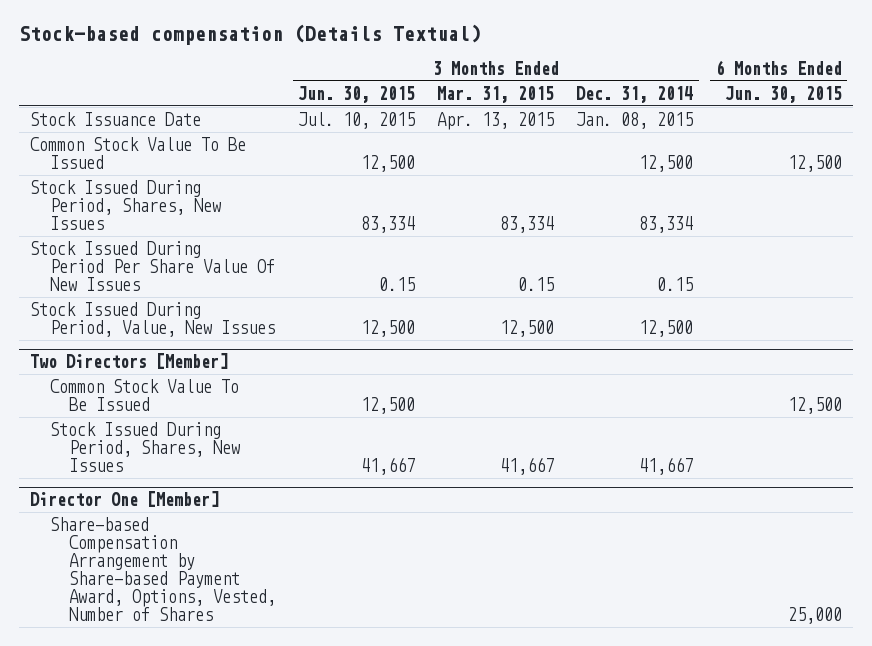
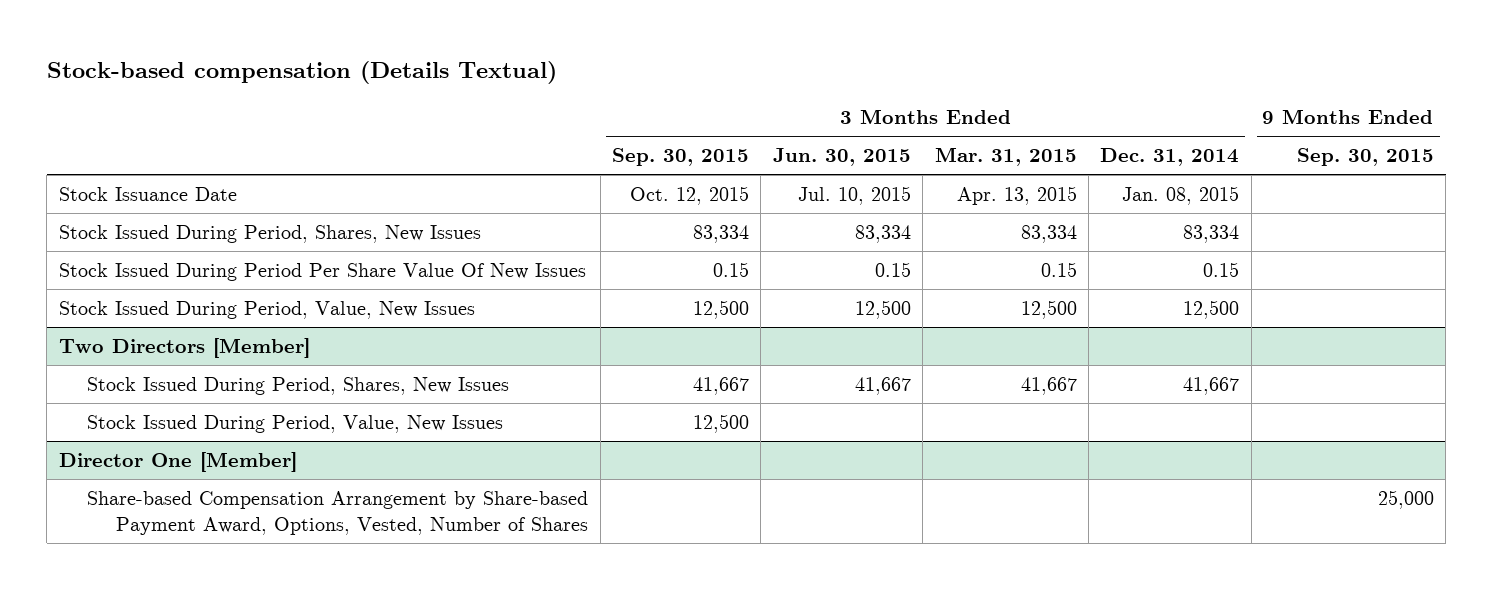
- | 3 Months Ended Jun. 30, 2015 | 3 Months Ended Mar. 31, 2015 | 3 Months Ended Dec. 31, 2014 | 6 Months Ended Jun. 30, 2015
+ | 3 Months Ended Sep. 30, 2015 | 3 Months Ended Jun. 30, 2015 | 3 Months Ended Mar. 31, 2015 | 3 Months Ended Dec. 31, 2014 | 9 Months Ended Sep. 30, 2015
- Common Stock Value To Be Issued | 12,500 | | 12,500 | 12,500
@ Two Directors [Member]
- Common Stock Value To Be Issued | 12,500 | | | 12,500
+ Stock Issued During Period, Value, New Issues | 12,500 | | | |

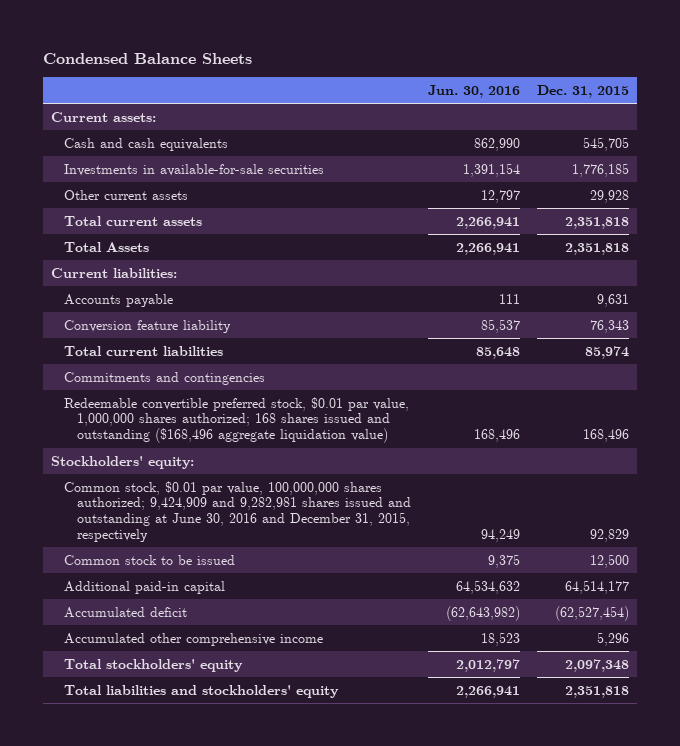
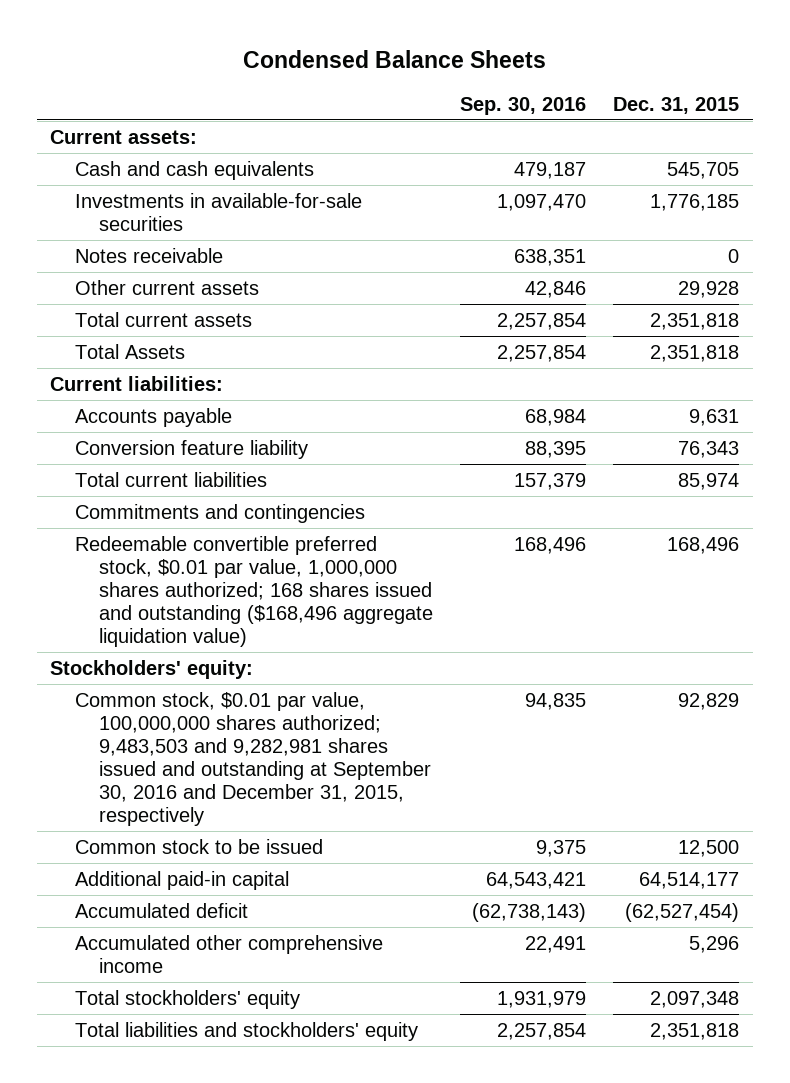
- | Jun. 30, 2016 | Dec. 31, 2015
+ | Sep. 30, 2016 | Dec. 31, 2015
+ Notes receivable | 638,351 | 0
- Common stock, $0.01 par value, 100,000,000 shares authorized; 9,424,909 and 9,282,981 shares issued and outstanding at June 30, 2016 and December 31, 2015, respectively | 94,249 | 92,829
+ Common stock, $0.01 par value, 100,000,000 shares authorized; 9,483,503 and 9,282,981 shares issued and outstanding at September 30, 2016 and December 31, 2015, respectively | 94,835 | 92,829

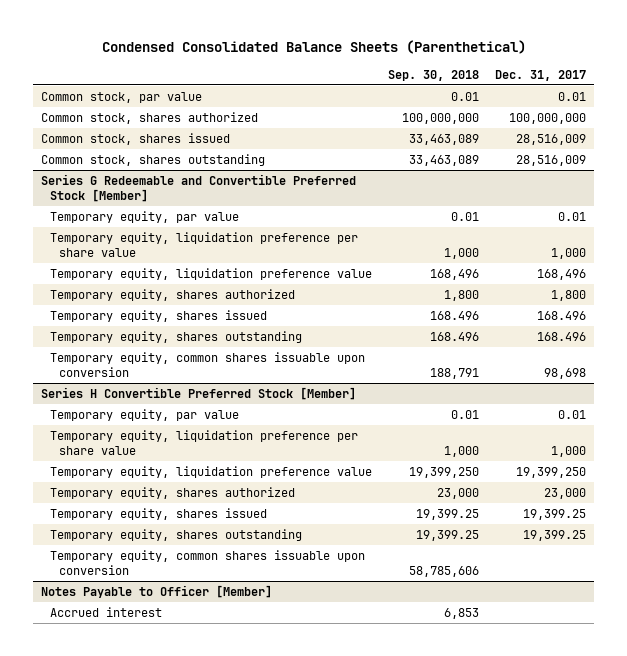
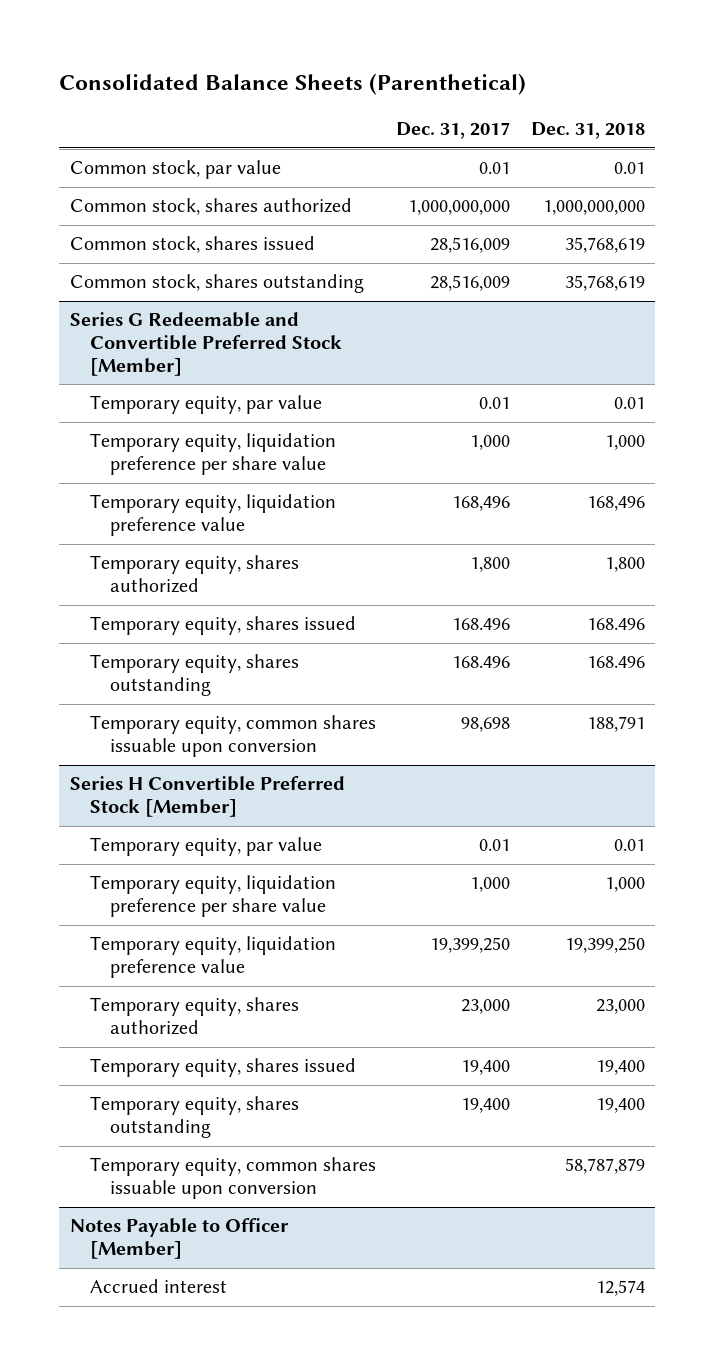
- Condensed Consolidated Balance Sheets (Parenthetical)
+ Consolidated Balance Sheets (Parenthetical)
- | Sep. 30, 2018 | Dec. 31, 2017
+ | Dec. 31, 2017 | Dec. 31, 2018
- Common stock, shares authorized | 100,000,000 | 100,000,000
+ Common stock, shares authorized | 1,000,000,000 | 1,000,000,000
@ Series H Convertible Preferred Stock [Member]
- Temporary equity, shares issued | 19,399.25 | 19,399.25
- Temporary equity, shares outstanding | 19,399.25 | 19,399.25
+ Temporary equity, shares issued | 19,400 | 19,400
+ Temporary equity, shares outstanding | 19,400 | 19,400

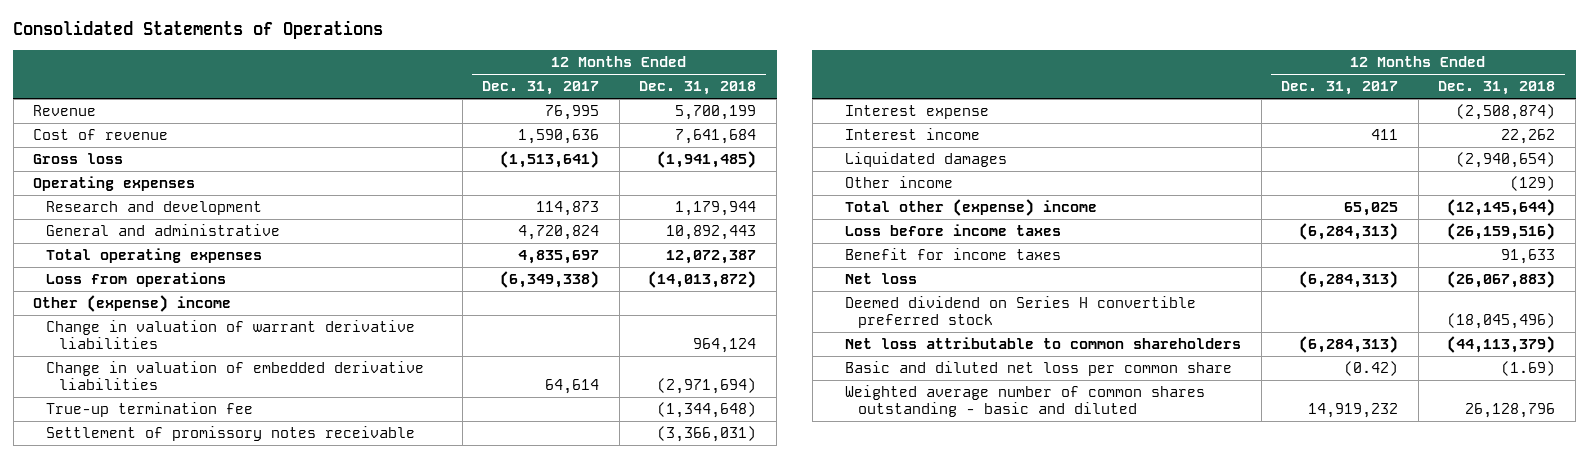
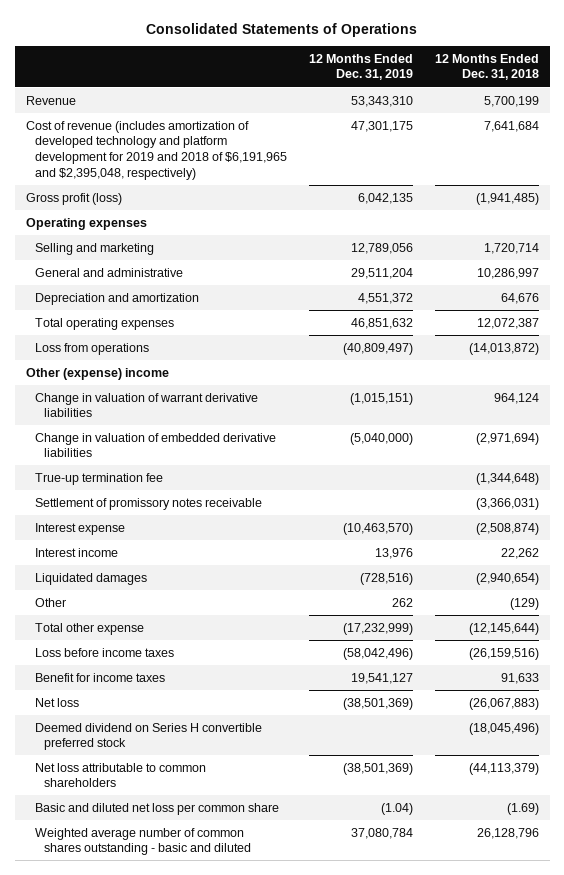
- | 12 Months Ended Dec. 31, 2017 | 12 Months Ended Dec. 31, 2018
+ | 12 Months Ended Dec. 31, 2019 | 12 Months Ended Dec. 31, 2018
- Cost of revenue | 1,590,636 | 7,641,684
- Gross loss | (1,513,641) | (1,941,485)
+ Cost of revenue (includes amortization of developed technology and platform development for 2019 and 2018 of $6,191,965 and $2,395,048, respectively) | 47,301,175 | 7,641,684
+ Gross profit (loss) | 6,042,135 | (1,941,485)
- Research and development | 114,873 | 1,179,944
- General and administrative | 4,720,824 | 10,892,443
+ Selling and marketing | 12,789,056 | 1,720,714
+ General and administrative | 29,511,204 | 10,286,997
+ Depreciation and amortization | 4,551,372 | 64,676
- Other income | | (129)
- Total other (expense) income | 65,025 | (12,145,644)
+ Other | 262 | (129)
+ Total other expense | (17,232,999) | (12,145,644)

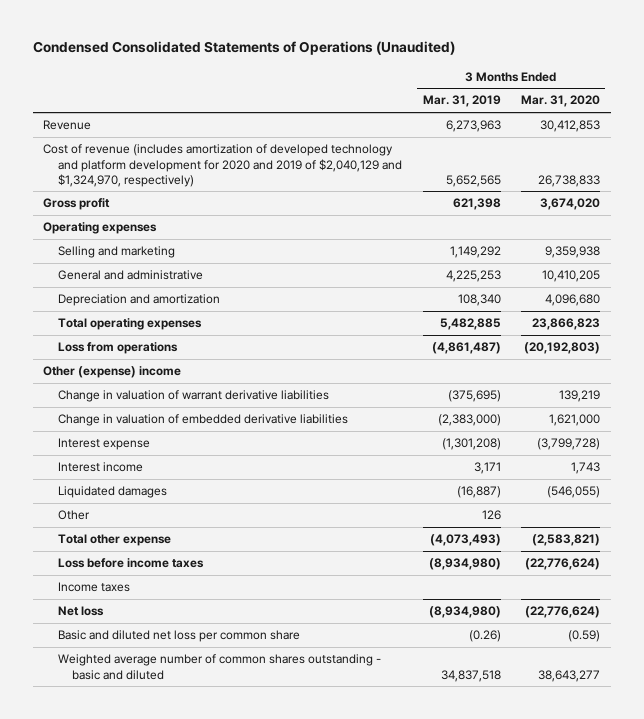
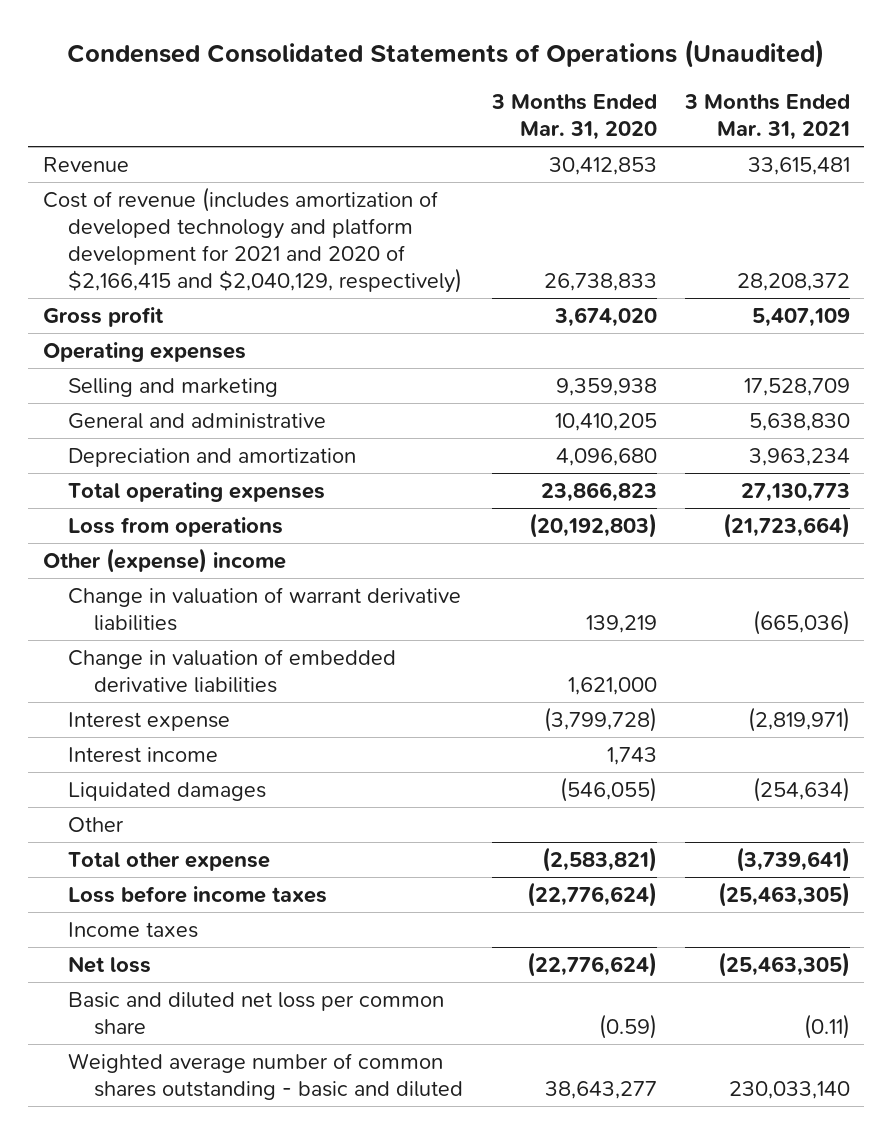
- | 3 Months Ended Mar. 31, 2019 | 3 Months Ended Mar. 31, 2020
+ | 3 Months Ended Mar. 31, 2020 | 3 Months Ended Mar. 31, 2021
- Cost of revenue (includes amortization of developed technology and platform development for 2020 and 2019 of $2,040,129 and $1,324,970, respectively) | 5,652,565 | 26,738,833
+ Cost of revenue (includes amortization of developed technology and platform development for 2021 and 2020 of $2,166,415 and $2,040,129, respectively) | 26,738,833 | 28,208,372

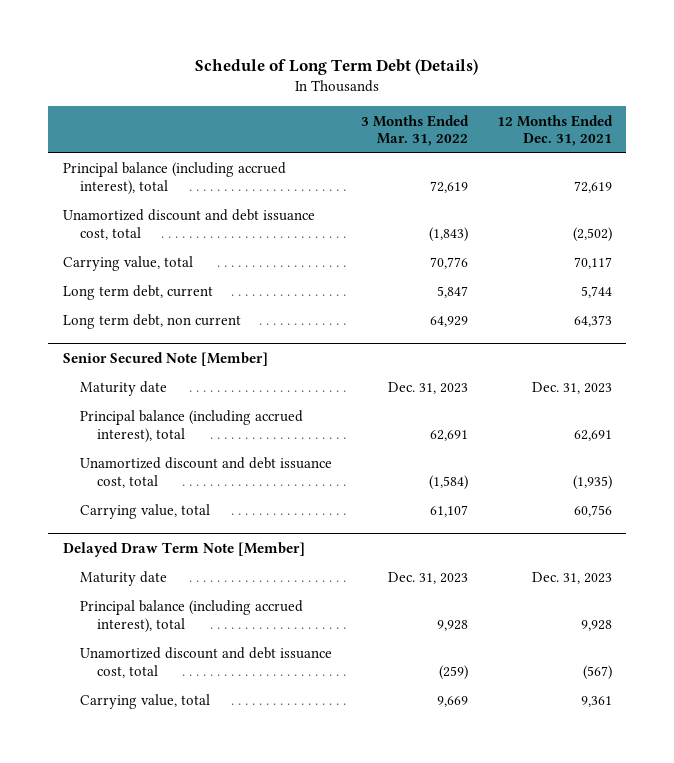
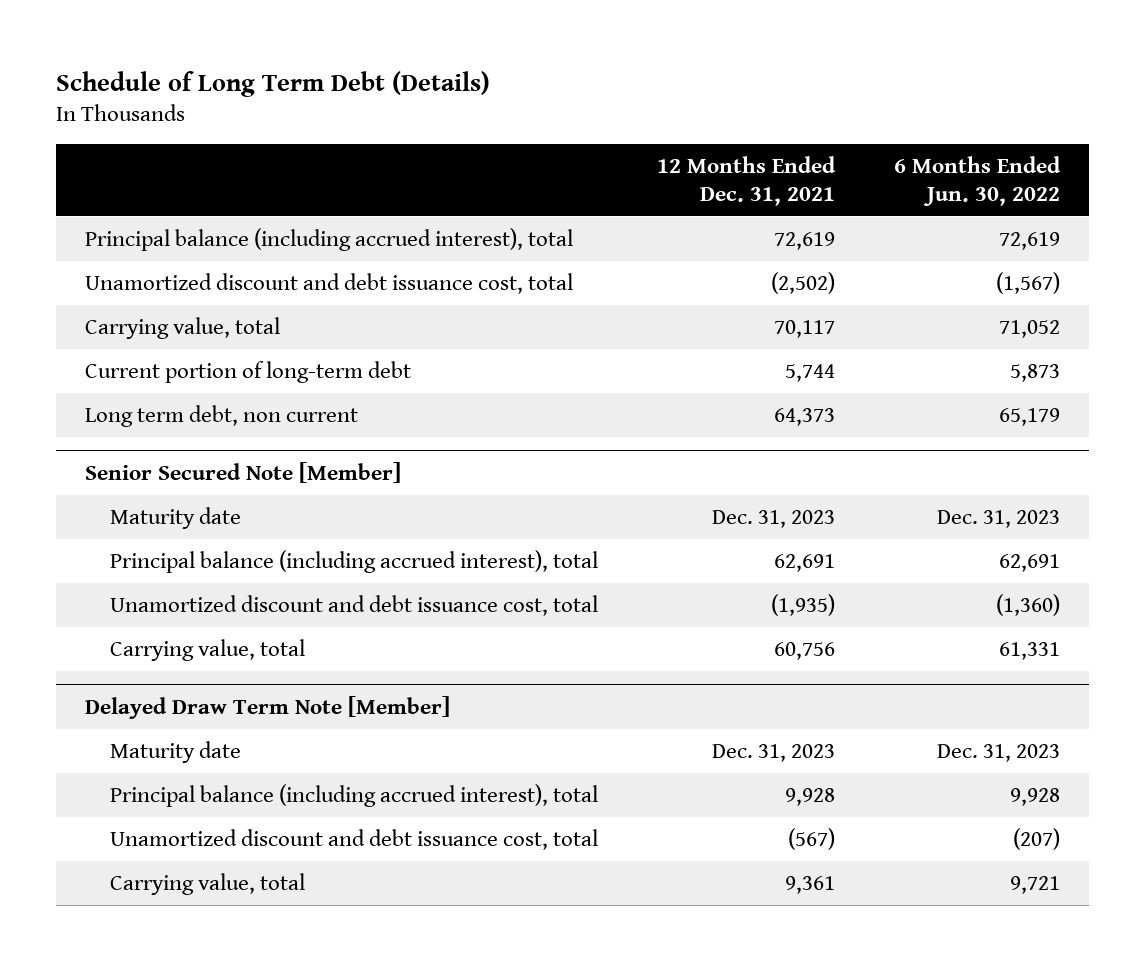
- | 3 Months Ended Mar. 31, 2022 | 12 Months Ended Dec. 31, 2021
+ | 12 Months Ended Dec. 31, 2021 | 6 Months Ended Jun. 30, 2022
- Long term debt, current | 5,847 | 5,744
+ Current portion of long-term debt | 5,744 | 5,873

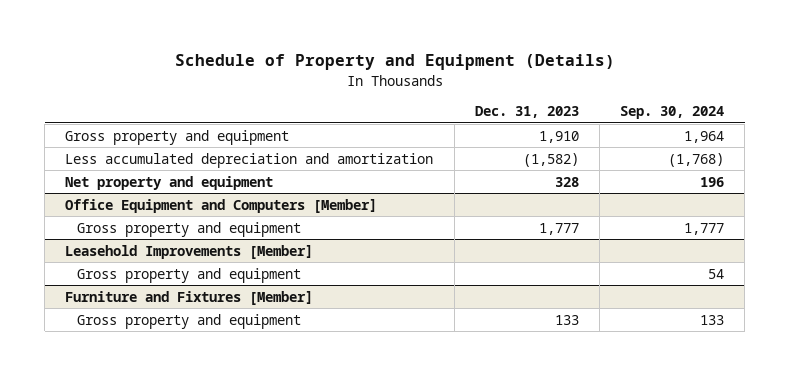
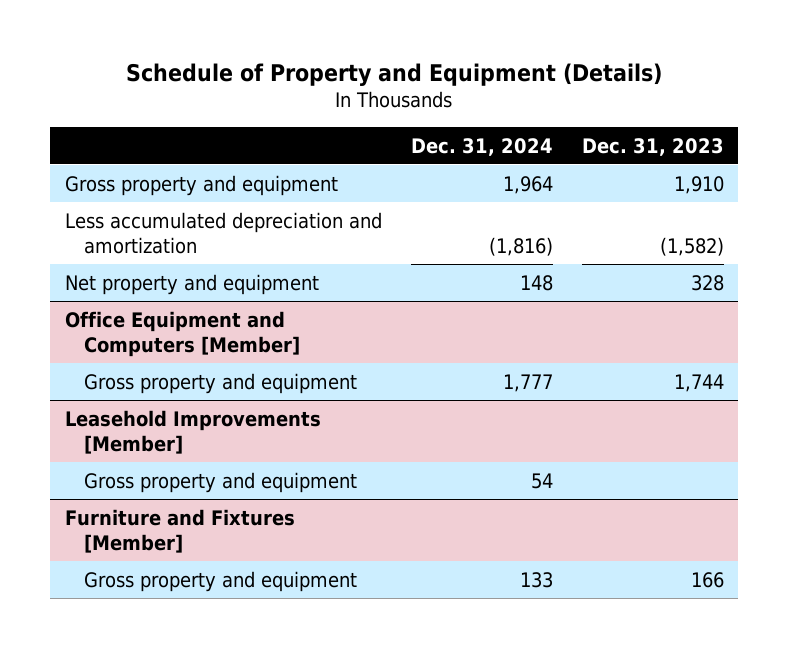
- | Dec. 31, 2023 | Sep. 30, 2024
+ | Dec. 31, 2024 | Dec. 31, 2023
@ Office Equipment and Computers [Member]
- Gross property and equipment | 1,777 | 1,777
+ Gross property and equipment | 1,777 | 1,744
@ Furniture and Fixtures [Member]
- Gross property and equipment | 133 | 133
+ Gross property and equipment | 133 | 166

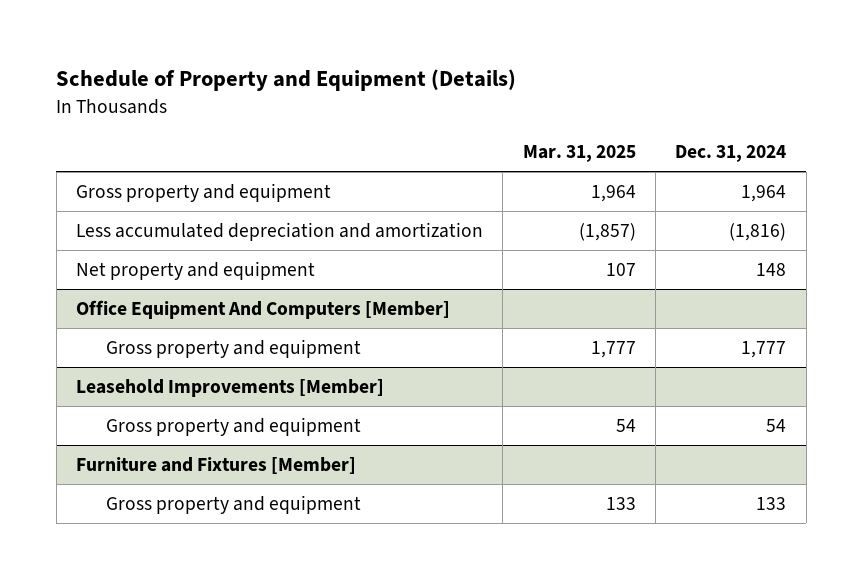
- | Dec. 31, 2024 | Dec. 31, 2023
+ | Mar. 31, 2025 | Dec. 31, 2024
- Office Equipment and Computers [Member]
+ Office Equipment And Computers [Member]

